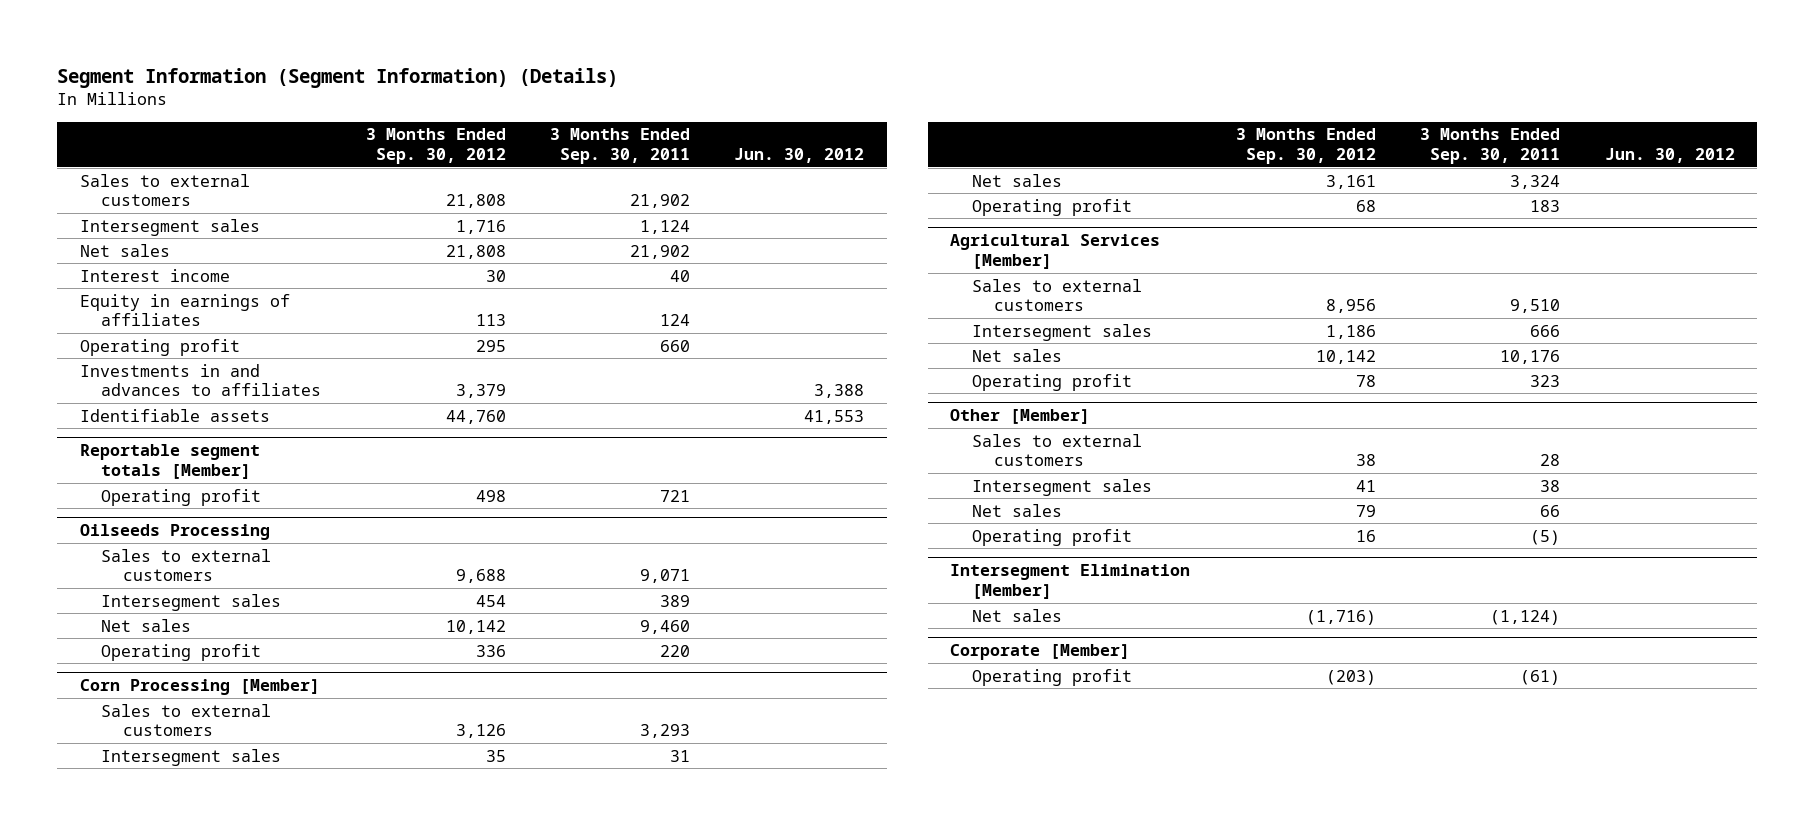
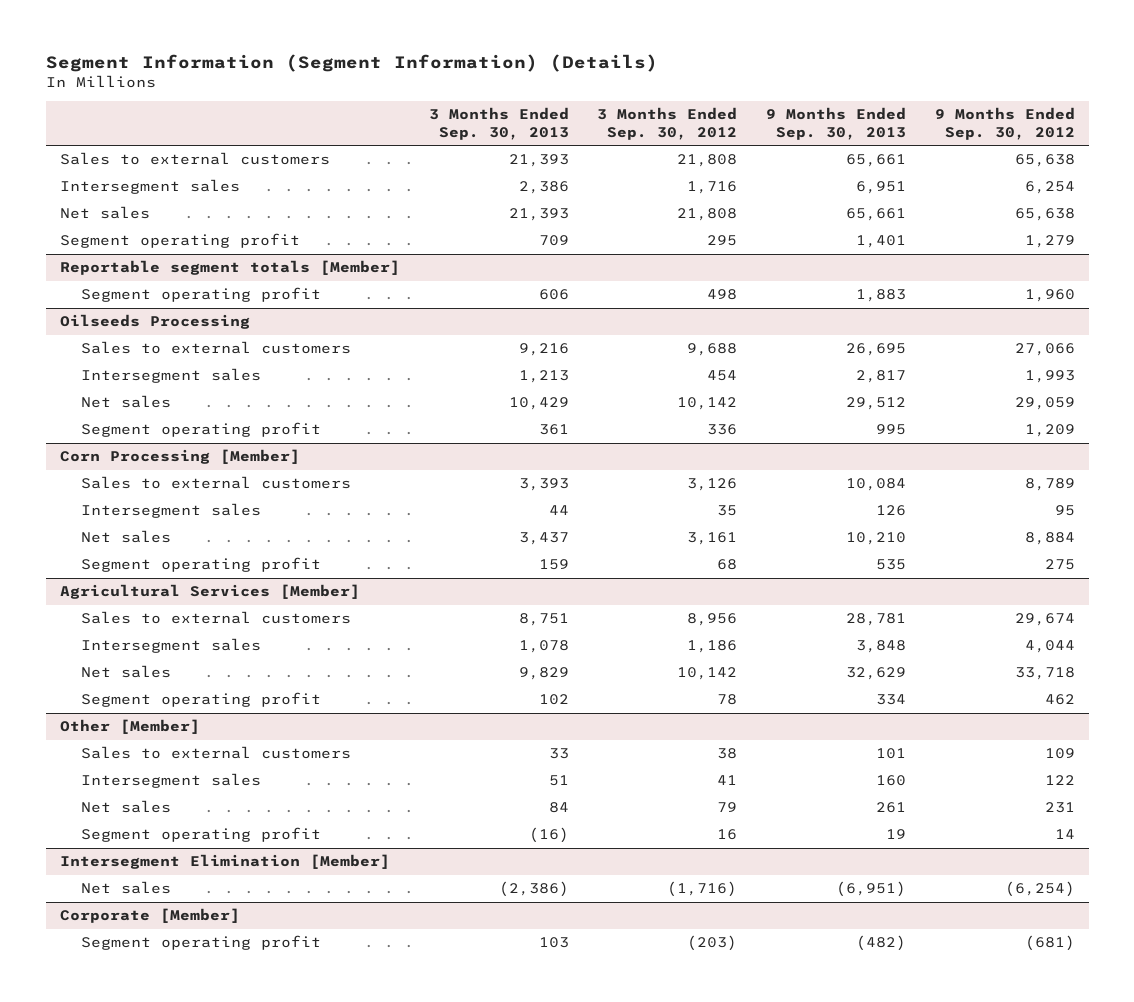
- | 3 Months Ended Sep. 30, 2012 | 3 Months Ended Sep. 30, 2011 | Jun. 30, 2012
+ | 3 Months Ended Sep. 30, 2013 | 3 Months Ended Sep. 30, 2012 | 9 Months Ended Sep. 30, 2013 | 9 Months Ended Sep. 30, 2012
- Interest income | 30 | 40 |
- Equity in earnings of affiliates | 113 | 124 |
- Operating profit | 295 | 660 |
- Investments in and advances to affiliates | 3,379 | | 3,388
- Identifiable assets | 44,760 | | 41,553
+ Segment operating profit | 709 | 295 | 1,401 | 1,279
@ Reportable segment totals [Member]
- Operating profit | 498 | 721 |
+ Segment operating profit | 606 | 498 | 1,883 | 1,960
@ Oilseeds Processing
- Operating profit | 336 | 220 |
+ Segment operating profit | 361 | 336 | 995 | 1,209
@ Corn Processing [Member]
- Operating profit | 68 | 183 |
+ Segment operating profit | 159 | 68 | 535 | 275
@ Agricultural Services [Member]
- Operating profit | 78 | 323 |
+ Segment operating profit | 102 | 78 | 334 | 462
@ Other [Member]
- Operating profit | 16 | (5) |
+ Segment operating profit | (16) | 16 | 19 | 14
@ Corporate [Member]
- Operating profit | (203) | (61) |
+ Segment operating profit | 103 | (203) | (482) | (681)

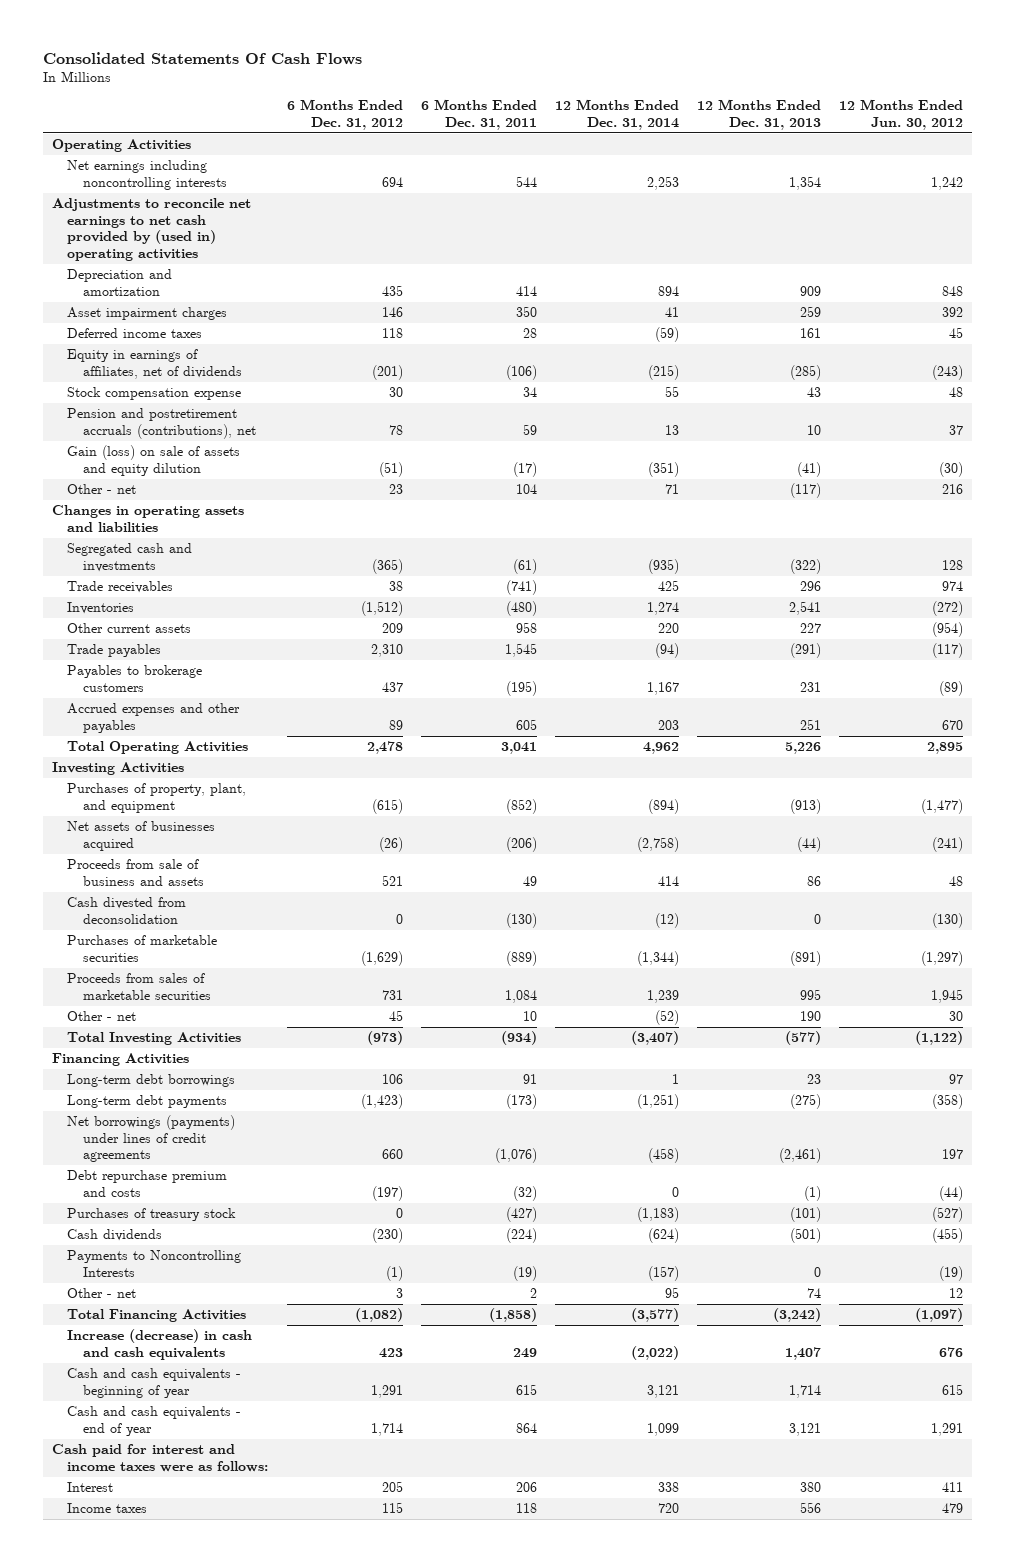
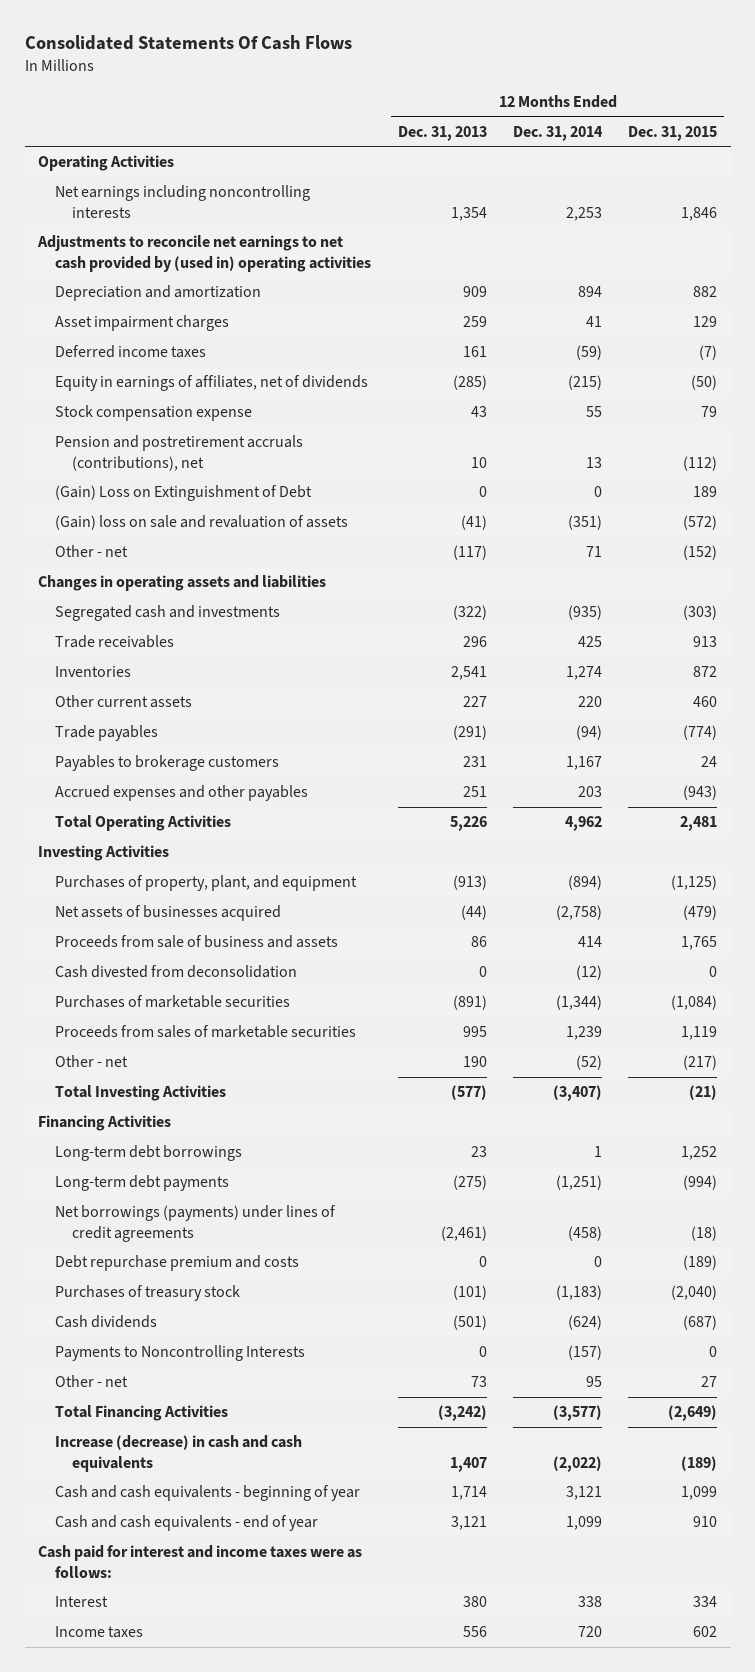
- | 6 Months Ended Dec. 31, 2012 | 6 Months Ended Dec. 31, 2011 | 12 Months Ended Dec. 31, 2014 | 12 Months Ended Dec. 31, 2013 | 12 Months Ended Jun. 30, 2012
+ | 12 Months Ended Dec. 31, 2013 | 12 Months Ended Dec. 31, 2014 | 12 Months Ended Dec. 31, 2015
- Gain (loss) on sale of assets and equity dilution | (51) | (17) | (351) | (41) | (30)
+ (Gain) Loss on Extinguishment of Debt | 0 | 0 | 189
+ (Gain) loss on sale and revaluation of assets | (41) | (351) | (572)
- Debt repurchase premium and costs | (197) | (32) | 0 | (1) | (44)
+ Debt repurchase premium and costs | 0 | 0 | (189)
- Other - net | 3 | 2 | 95 | 74 | 12
+ Other - net | 73 | 95 | 27

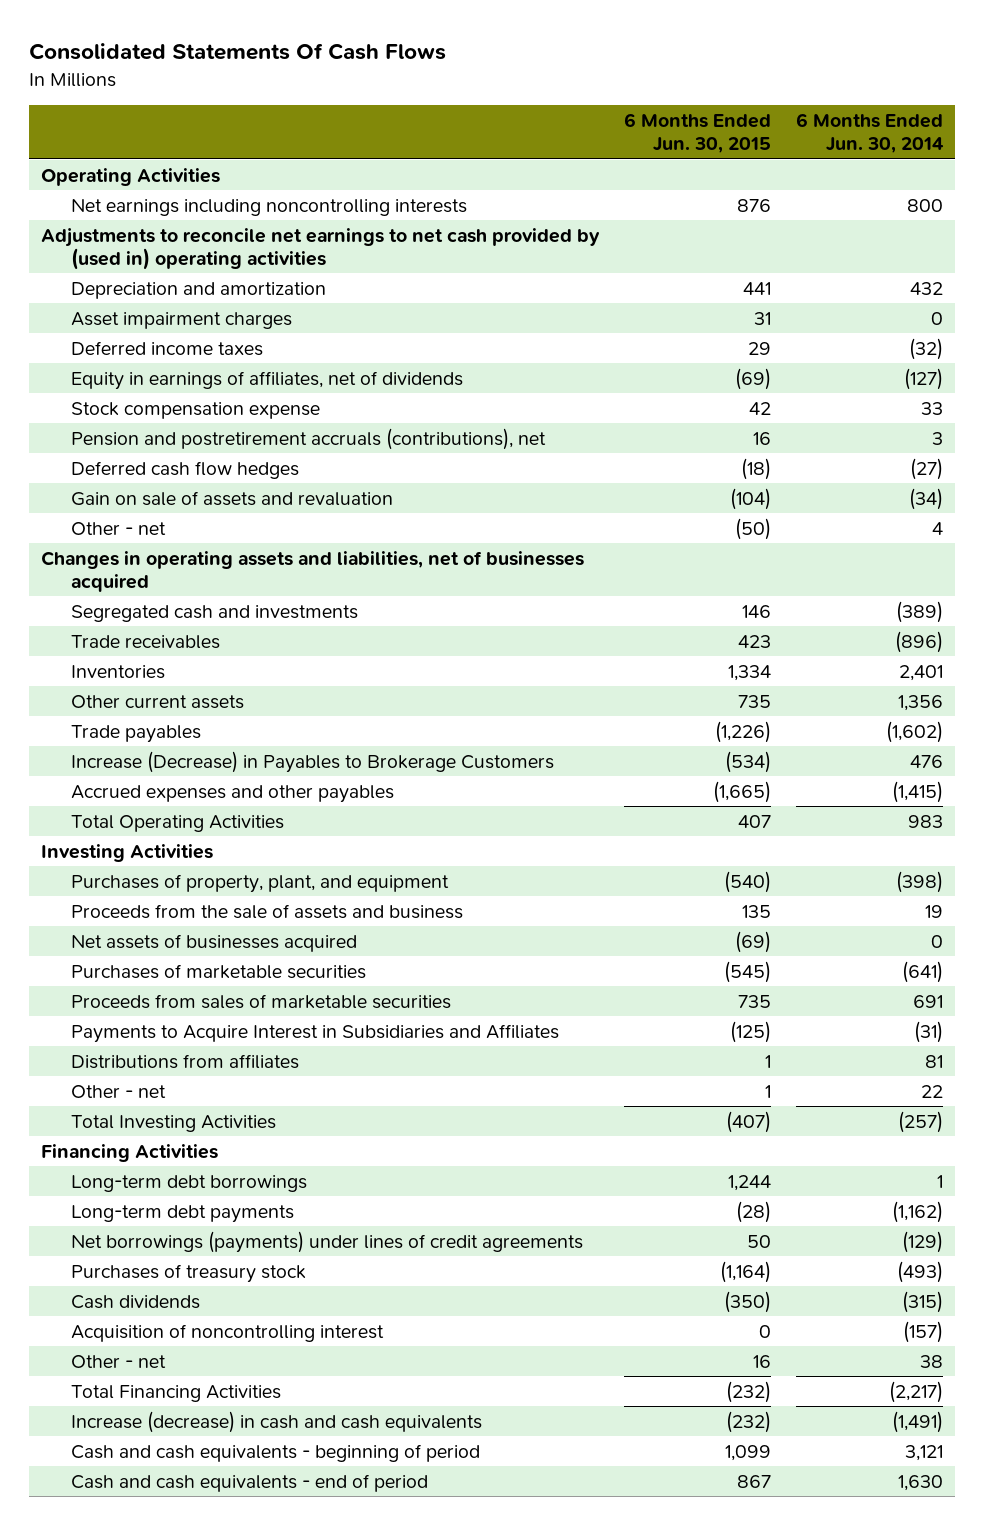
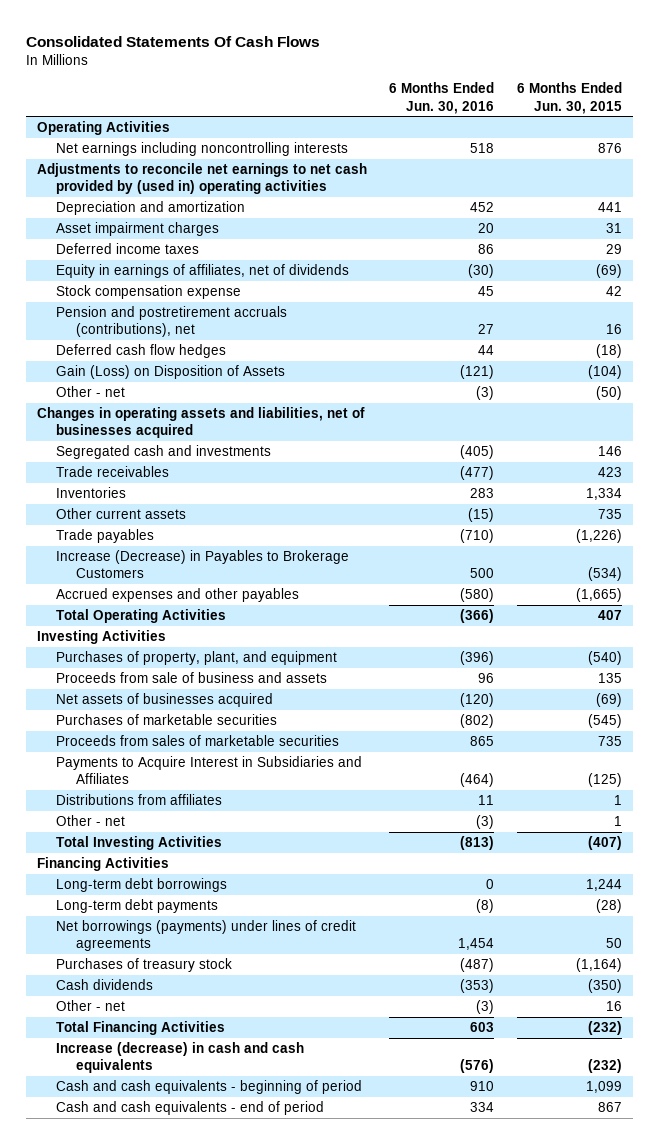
- | 6 Months Ended Jun. 30, 2015 | 6 Months Ended Jun. 30, 2014
+ | 6 Months Ended Jun. 30, 2016 | 6 Months Ended Jun. 30, 2015
- Gain on sale of assets and revaluation | (104) | (34)
+ Gain (Loss) on Disposition of Assets | (121) | (104)
- Proceeds from the sale of assets and business | 135 | 19
+ Proceeds from sale of business and assets | 96 | 135
- Acquisition of noncontrolling interest | 0 | (157)

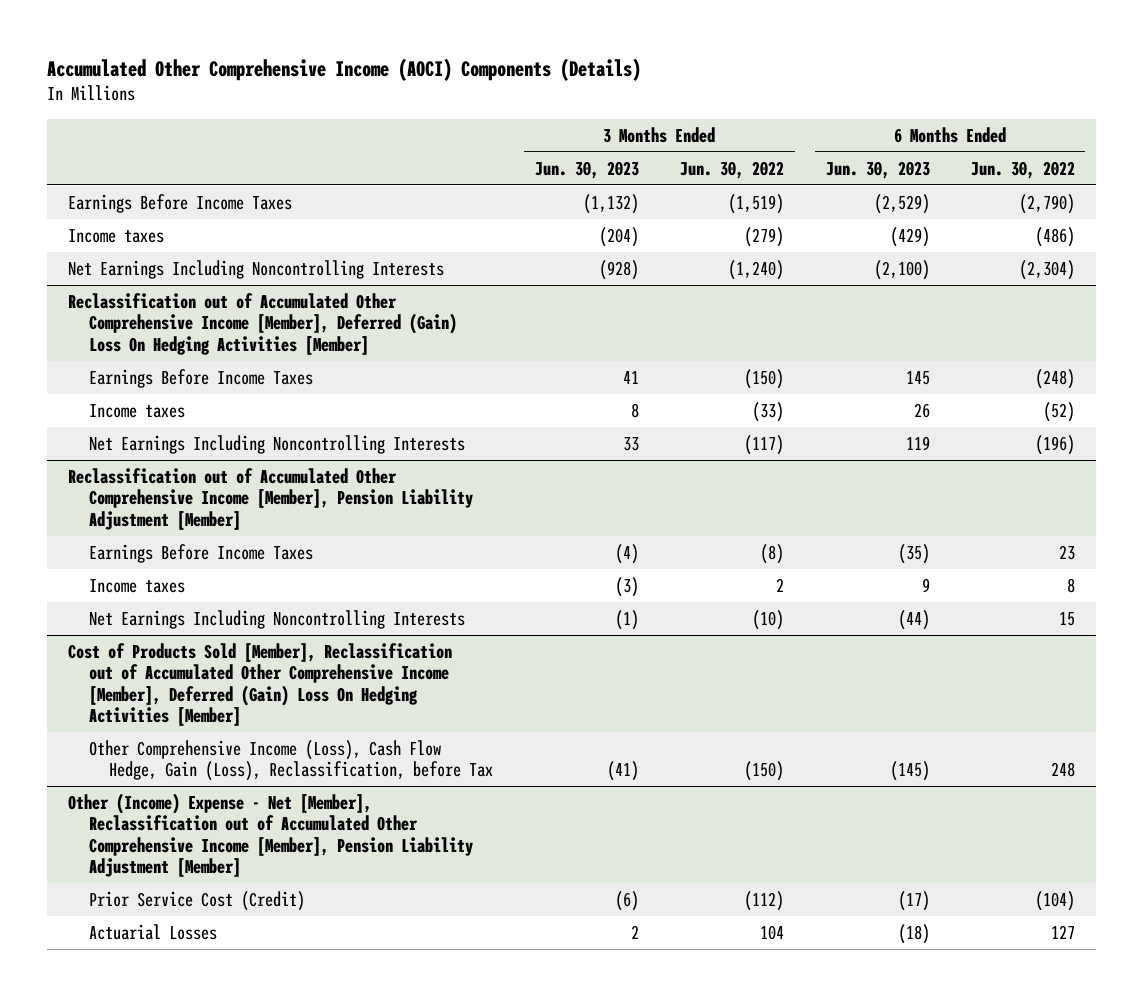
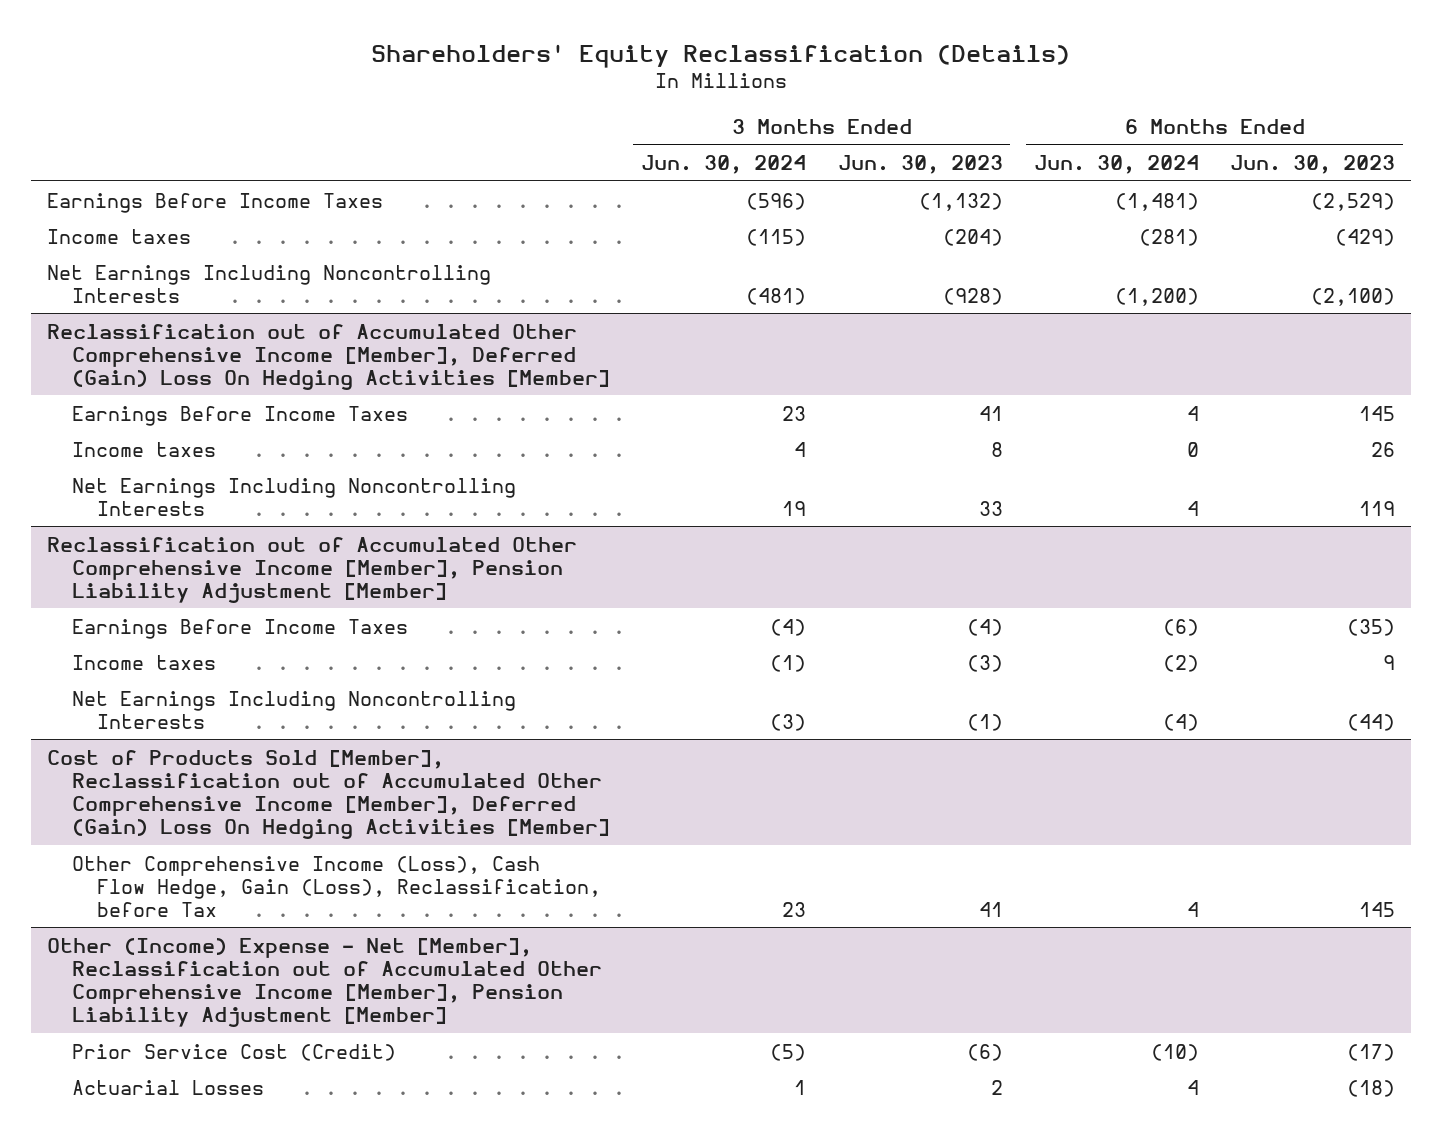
- Accumulated Other Comprehensive Income (AOCI) Components (Details)
+ Shareholders' Equity Reclassification (Details)
- | 3 Months Ended Jun. 30, 2023 | 3 Months Ended Jun. 30, 2022 | 6 Months Ended Jun. 30, 2023 | 6 Months Ended Jun. 30, 2022
+ | 3 Months Ended Jun. 30, 2024 | 3 Months Ended Jun. 30, 2023 | 6 Months Ended Jun. 30, 2024 | 6 Months Ended Jun. 30, 2023
@ Cost of Products Sold [Member], Reclassification out of Accumulated Other Comprehensive Income [Member], Deferred (Gain) Loss On Hedging Activities [Member]
- Other Comprehensive Income (Loss), Cash Flow Hedge, Gain (Loss), Reclassification, before Tax | (41) | (150) | (145) | 248
+ Other Comprehensive Income (Loss), Cash Flow Hedge, Gain (Loss), Reclassification, before Tax | 23 | 41 | 4 | 145

